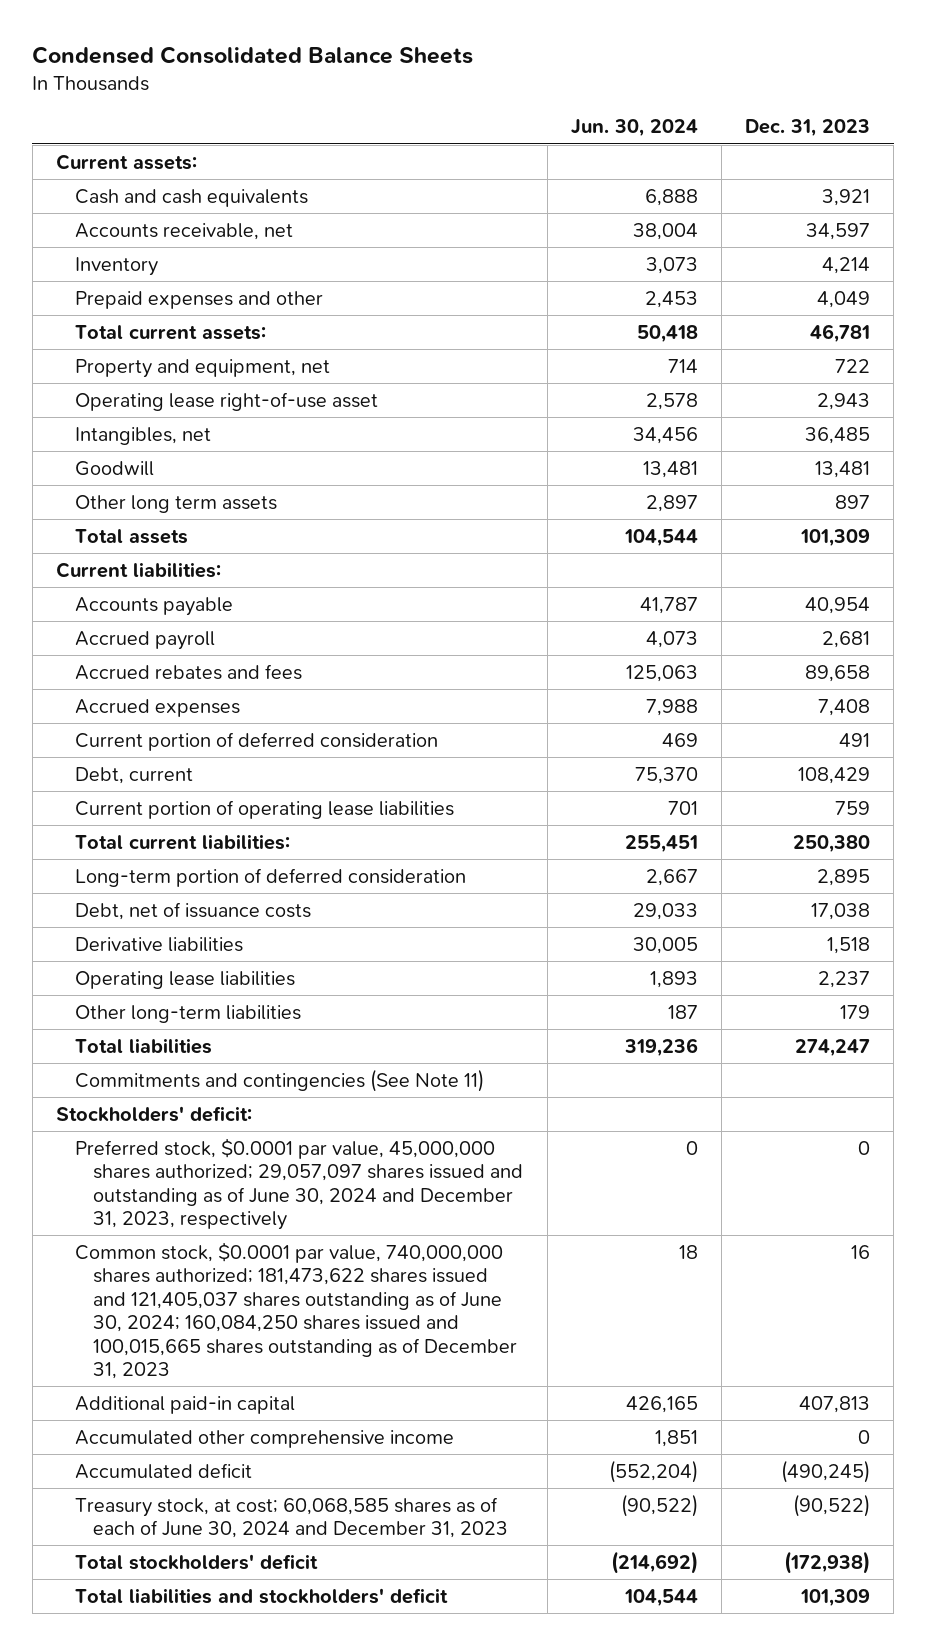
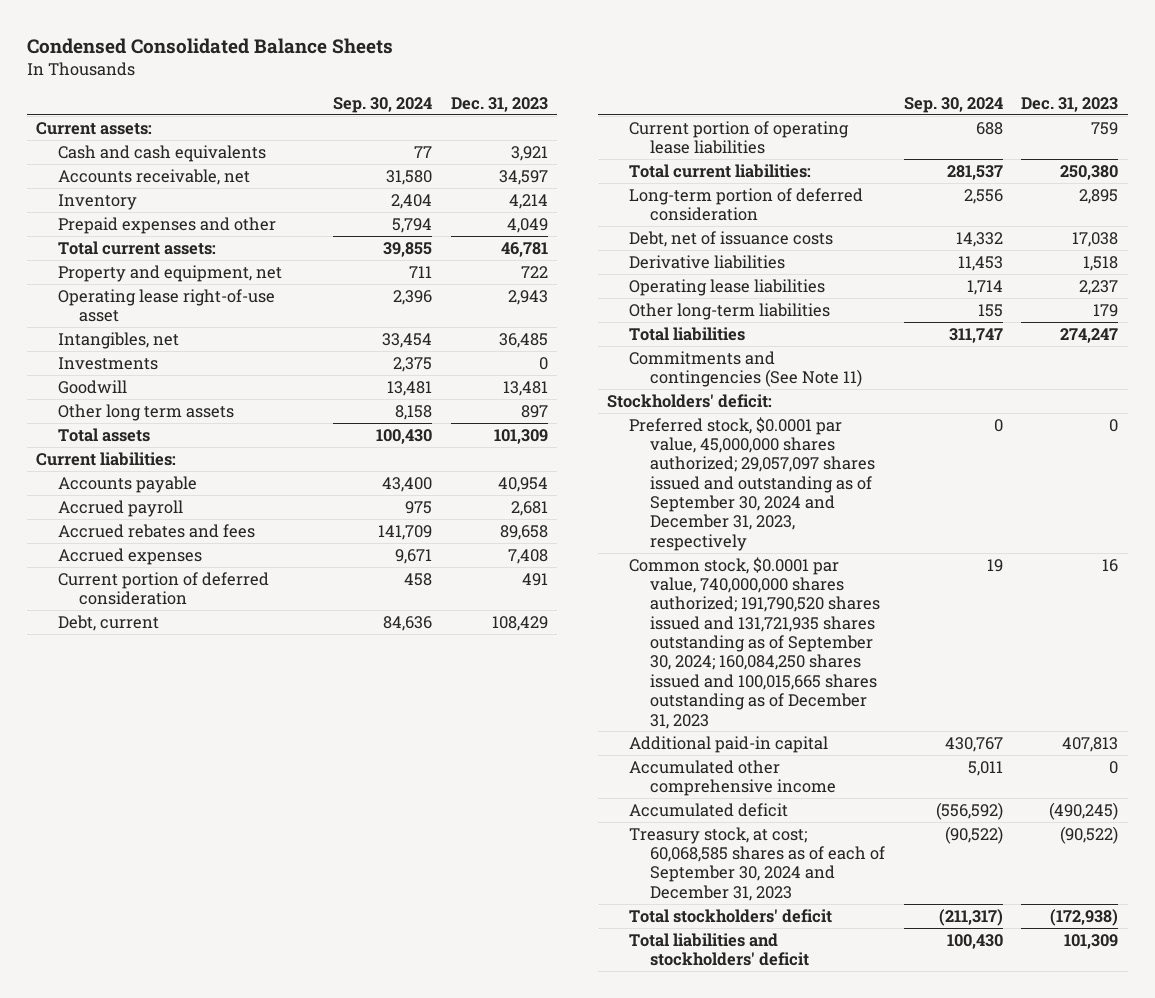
- | Jun. 30, 2024 | Dec. 31, 2023
+ | Sep. 30, 2024 | Dec. 31, 2023
+ Investments | 2,375 | 0
- Preferred stock, $0.0001 par value, 45,000,000 shares authorized; 29,057,097 shares issued and outstanding as of June 30, 2024 and December 31, 2023, respectively | 0 | 0
- Common stock, $0.0001 par value, 740,000,000 shares authorized; 181,473,622 shares issued and 121,405,037 shares outstanding as of June 30, 2024; 160,084,250 shares issued and 100,015,665 shares outstanding as of December 31, 2023 | 18 | 16
+ Preferred stock, $0.0001 par value, 45,000,000 shares authorized; 29,057,097 shares issued and outstanding as of September 30, 2024 and December 31, 2023, respectively | 0 | 0
+ Common stock, $0.0001 par value, 740,000,000 shares authorized; 191,790,520 shares issued and 131,721,935 shares outstanding as of September 30, 2024; 160,084,250 shares issued and 100,015,665 shares outstanding as of December 31, 2023 | 19 | 16
- Treasury stock, at cost; 60,068,585 shares as of each of June 30, 2024 and December 31, 2023 | (90,522) | (90,522)
+ Treasury stock, at cost; 60,068,585 shares as of each of September 30, 2024 and December 31, 2023 | (90,522) | (90,522)

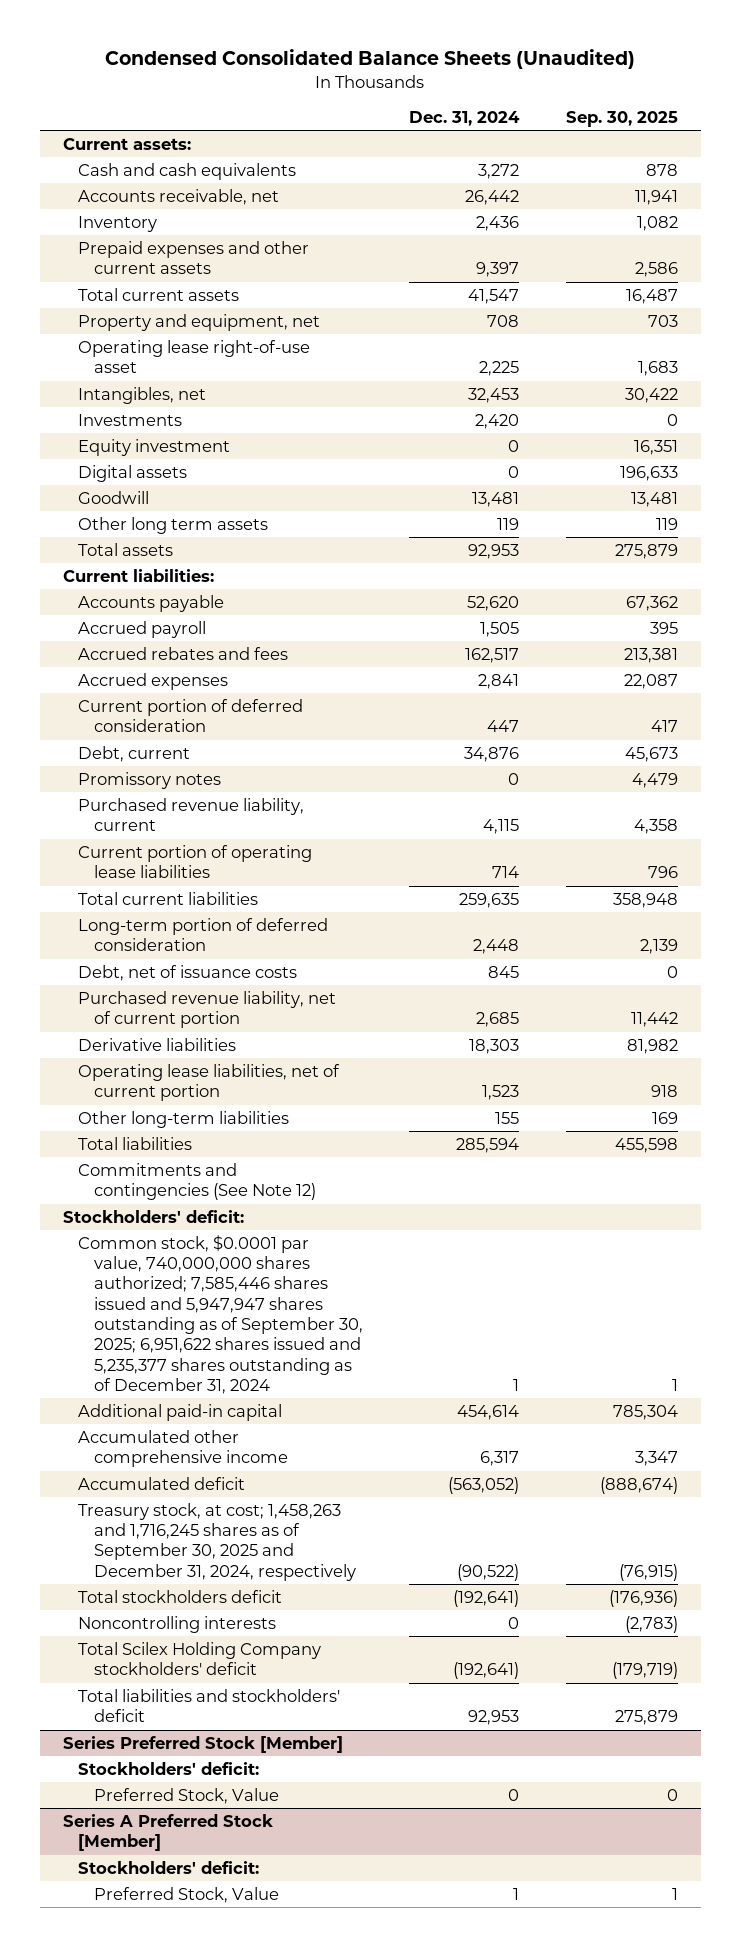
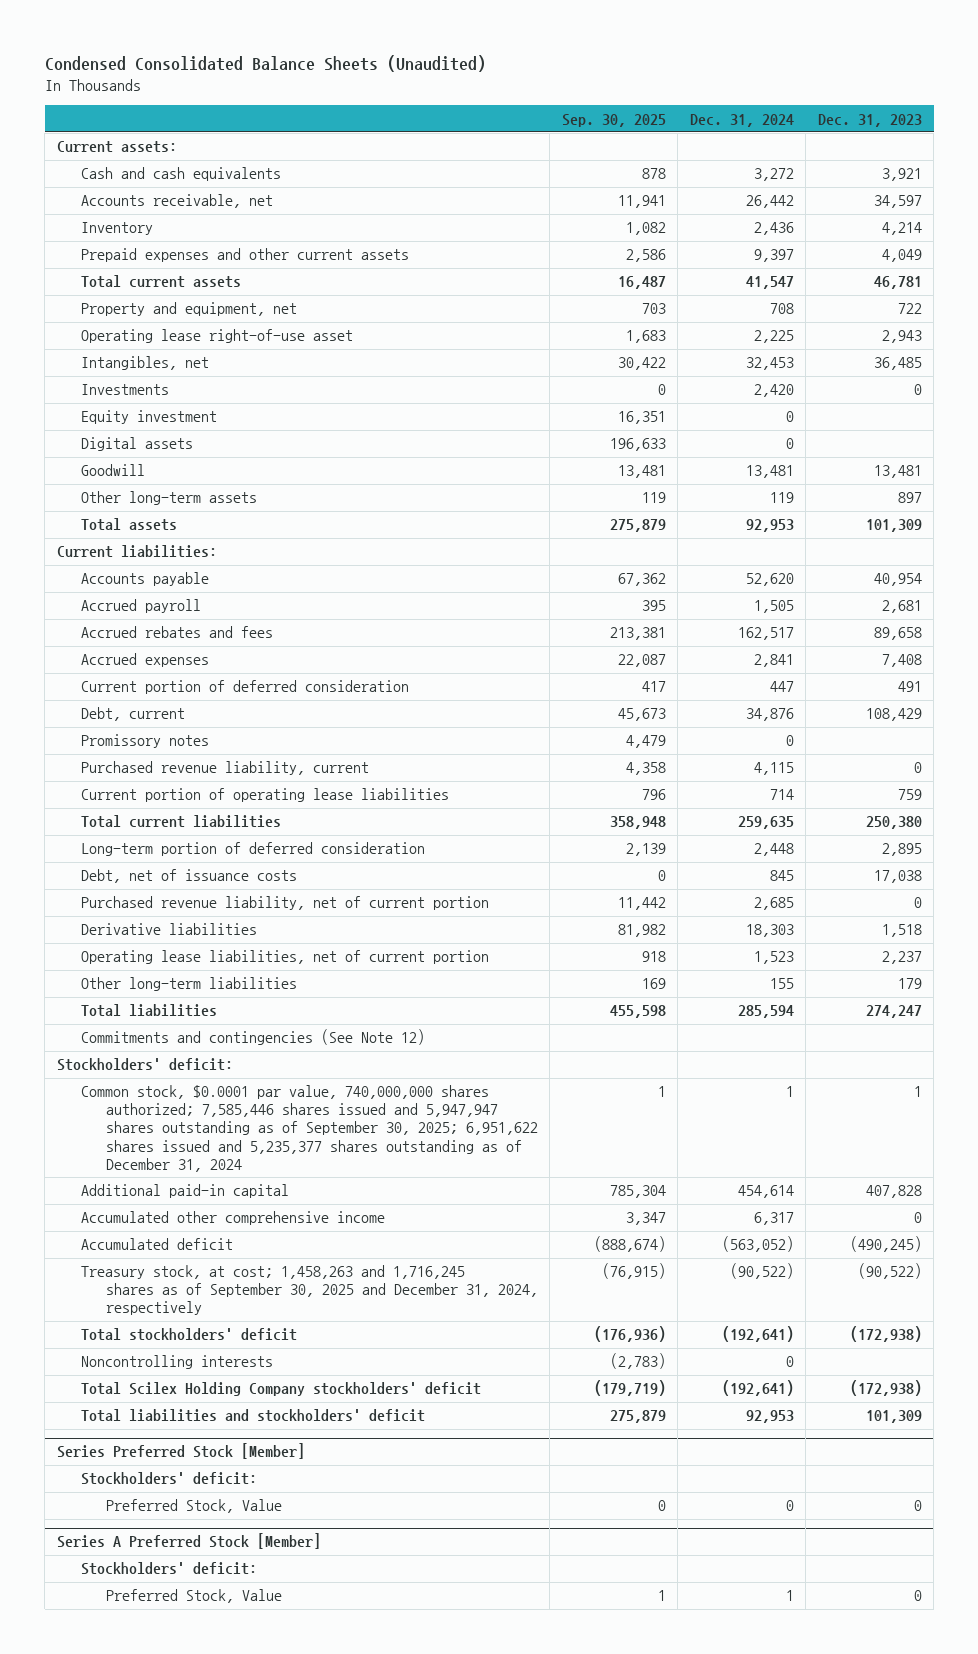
- | Dec. 31, 2024 | Sep. 30, 2025
+ | Sep. 30, 2025 | Dec. 31, 2024 | Dec. 31, 2023
- Other long term assets | 119 | 119
+ Other long-term assets | 119 | 119 | 897
- Total stockholders deficit | (192,641) | (176,936)
+ Total stockholders' deficit | (176,936) | (192,641) | (172,938)

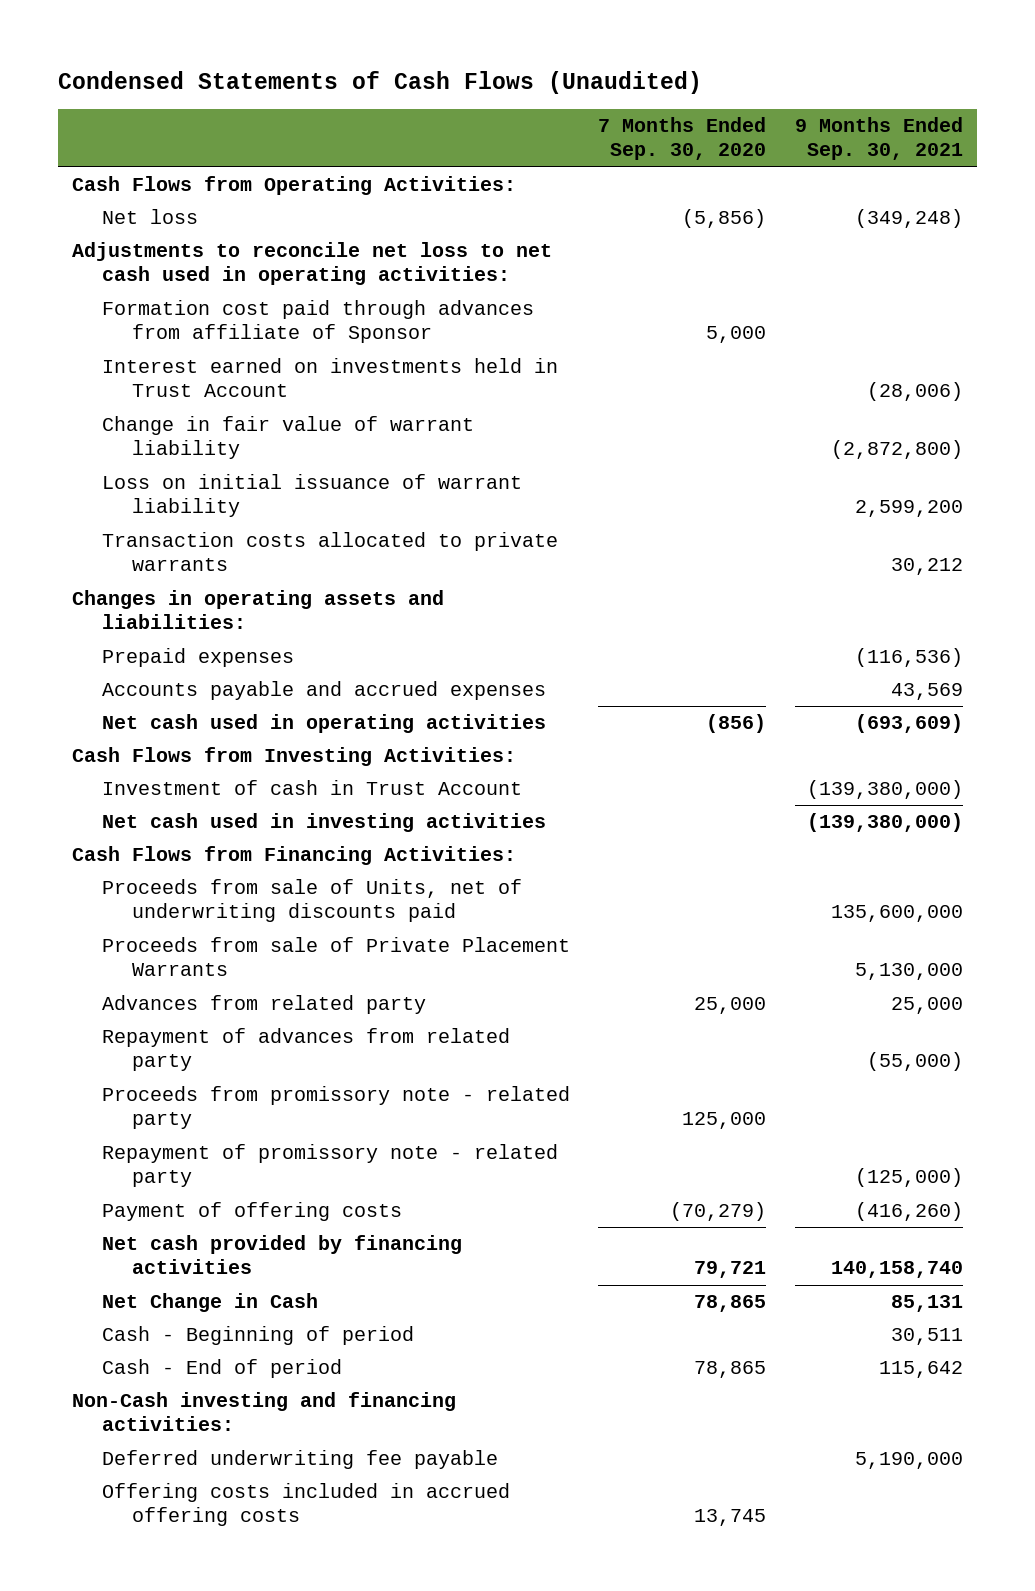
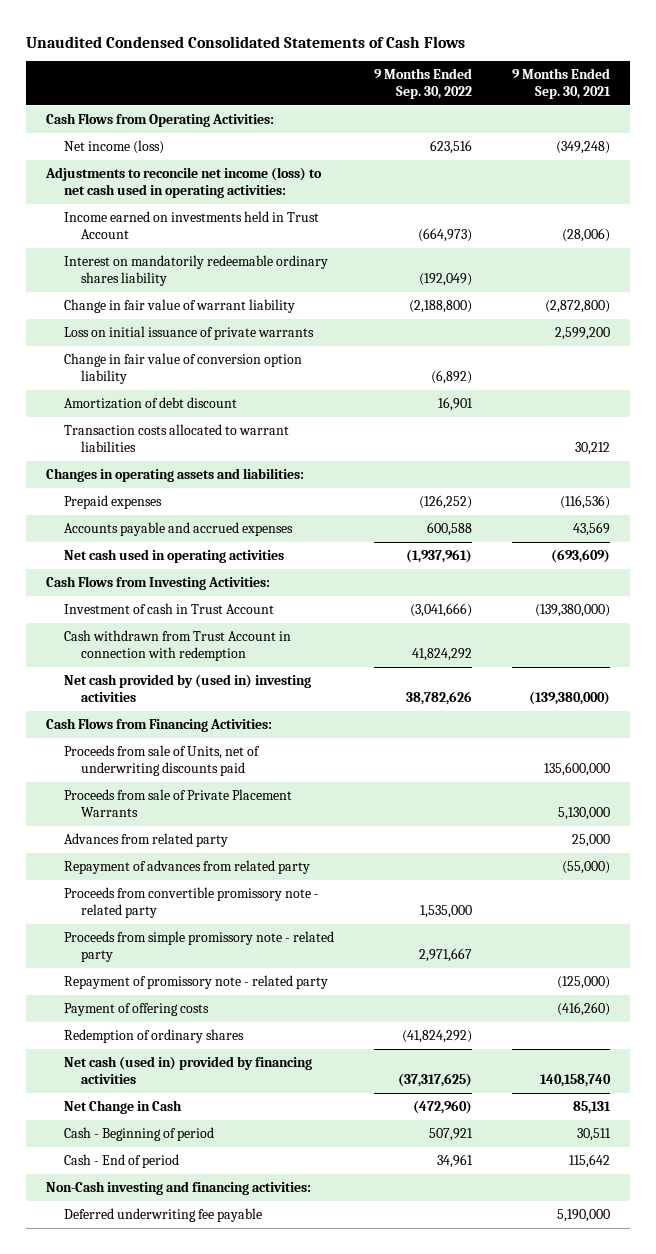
- Condensed Statements of Cash Flows (Unaudited)
+ Unaudited Condensed Consolidated Statements of Cash Flows
- | 7 Months Ended Sep. 30, 2020 | 9 Months Ended Sep. 30, 2021
+ | 9 Months Ended Sep. 30, 2022 | 9 Months Ended Sep. 30, 2021
- Net loss | (5,856) | (349,248)
- Adjustments to reconcile net loss to net cash used in operating activities:
- Formation cost paid through advances from affiliate of Sponsor | 5,000 |
- Interest earned on investments held in Trust Account | | (28,006)
+ Net income (loss) | 623,516 | (349,248)
+ Adjustments to reconcile net income (loss) to net cash used in operating activities:
+ Income earned on investments held in Trust Account | (664,973) | (28,006)
+ Interest on mandatorily redeemable ordinary shares liability | (192,049) |
- Loss on initial issuance of warrant liability | | 2,599,200
- Transaction costs allocated to private warrants | | 30,212
+ Loss on initial issuance of private warrants | | 2,599,200
+ Change in fair value of conversion option liability | (6,892) |
+ Amortization of debt discount | 16,901 |
+ Transaction costs allocated to warrant liabilities | | 30,212
- Net cash used in investing activities | | (139,380,000)
+ Cash withdrawn from Trust Account in connection with redemption | 41,824,292 |
+ Net cash provided by (used in) investing activities | 38,782,626 | (139,380,000)
- Proceeds from promissory note - related party | 125,000 |
+ Proceeds from convertible promissory note - related party | 1,535,000 |
+ Proceeds from simple promissory note - related party | 2,971,667 |
- Net cash provided by financing activities | 79,721 | 140,158,740
+ Redemption of ordinary shares | (41,824,292) |
+ Net cash (used in) provided by financing activities | (37,317,625) | 140,158,740
- Offering costs included in accrued offering costs | 13,745 |

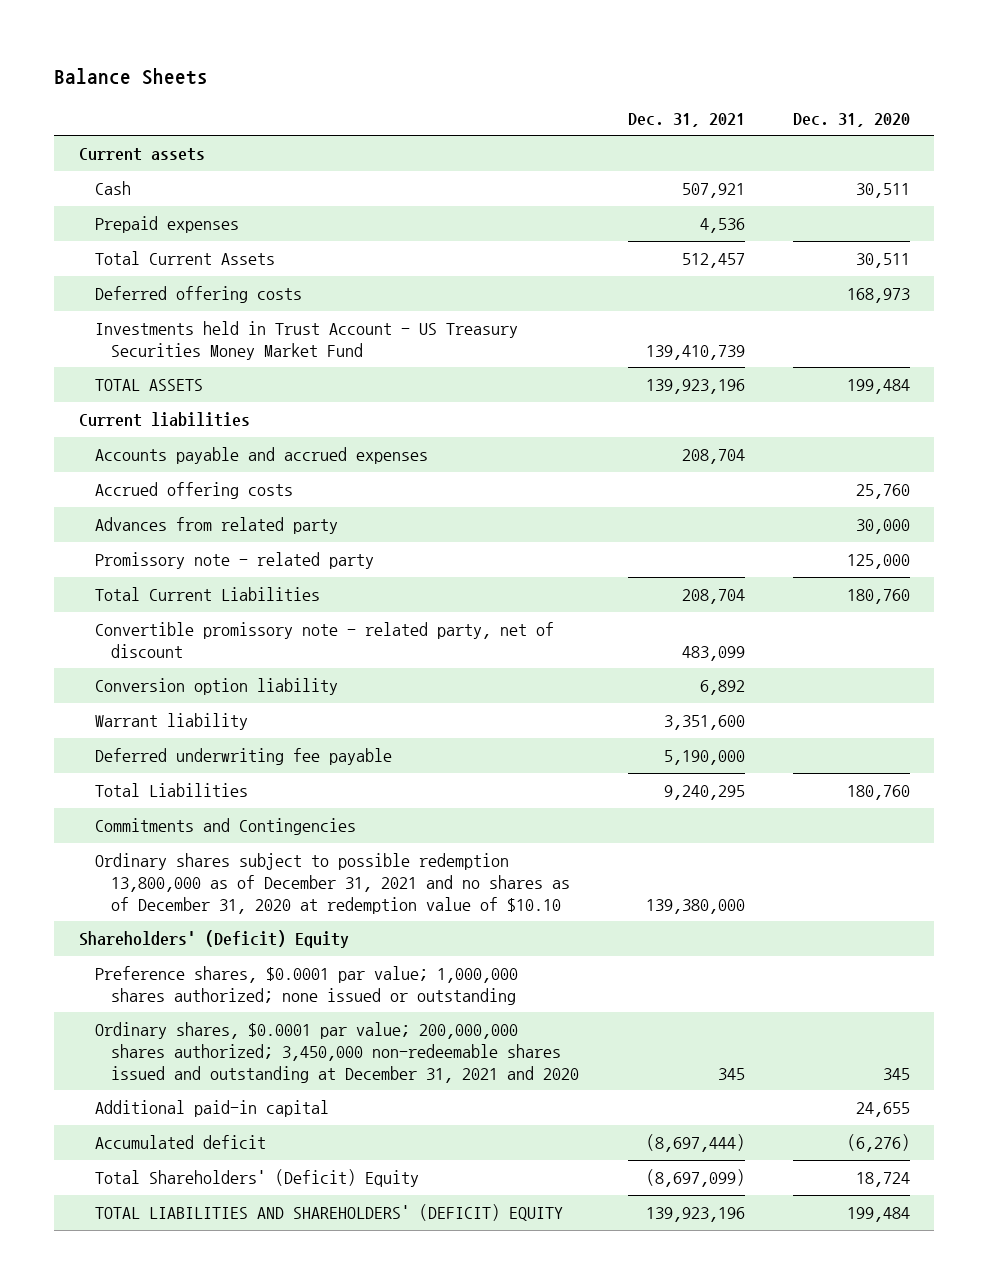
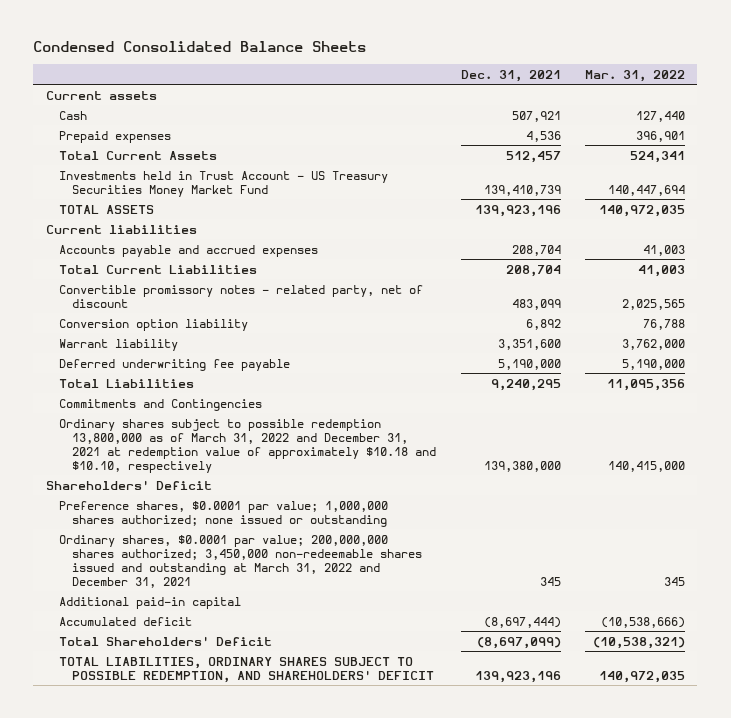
- Balance Sheets
+ Condensed Consolidated Balance Sheets
- | Dec. 31, 2021 | Dec. 31, 2020
+ | Dec. 31, 2021 | Mar. 31, 2022
- Deferred offering costs | | 168,973
- Accrued offering costs | | 25,760
- Advances from related party | | 30,000
- Promissory note - related party | | 125,000
- Convertible promissory note - related party, net of discount | 483,099 |
+ Convertible promissory notes - related party, net of discount | 483,099 | 2,025,565
- Ordinary shares subject to possible redemption 13,800,000 as of December 31, 2021 and no shares as of December 31, 2020 at redemption value of $10.10 | 139,380,000 |
- Shareholders' (Deficit) Equity
+ Ordinary shares subject to possible redemption 13,800,000 as of March 31, 2022 and December 31, 2021 at redemption value of approximately $10.18 and $10.10, respectively | 139,380,000 | 140,415,000
+ Shareholders' Deficit
- Ordinary shares, $0.0001 par value; 200,000,000 shares authorized; 3,450,000 non-redeemable shares issued and outstanding at December 31, 2021 and 2020 | 345 | 345
+ Ordinary shares, $0.0001 par value; 200,000,000 shares authorized; 3,450,000 non-redeemable shares issued and outstanding at March 31, 2022 and December 31, 2021 | 345 | 345
- Total Shareholders' (Deficit) Equity | (8,697,099) | 18,724
- TOTAL LIABILITIES AND SHAREHOLDERS' (DEFICIT) EQUITY | 139,923,196 | 199,484
+ Total Shareholders' Deficit | (8,697,099) | (10,538,321)
+ TOTAL LIABILITIES, ORDINARY SHARES SUBJECT TO POSSIBLE REDEMPTION, AND SHAREHOLDERS' DEFICIT | 139,923,196 | 140,972,035

